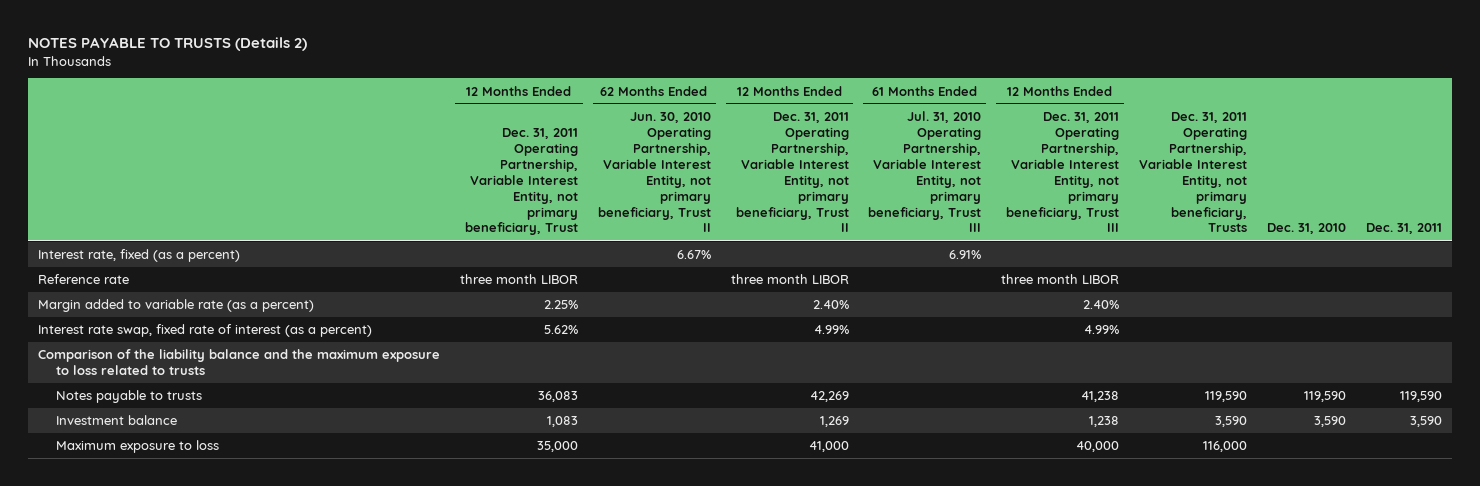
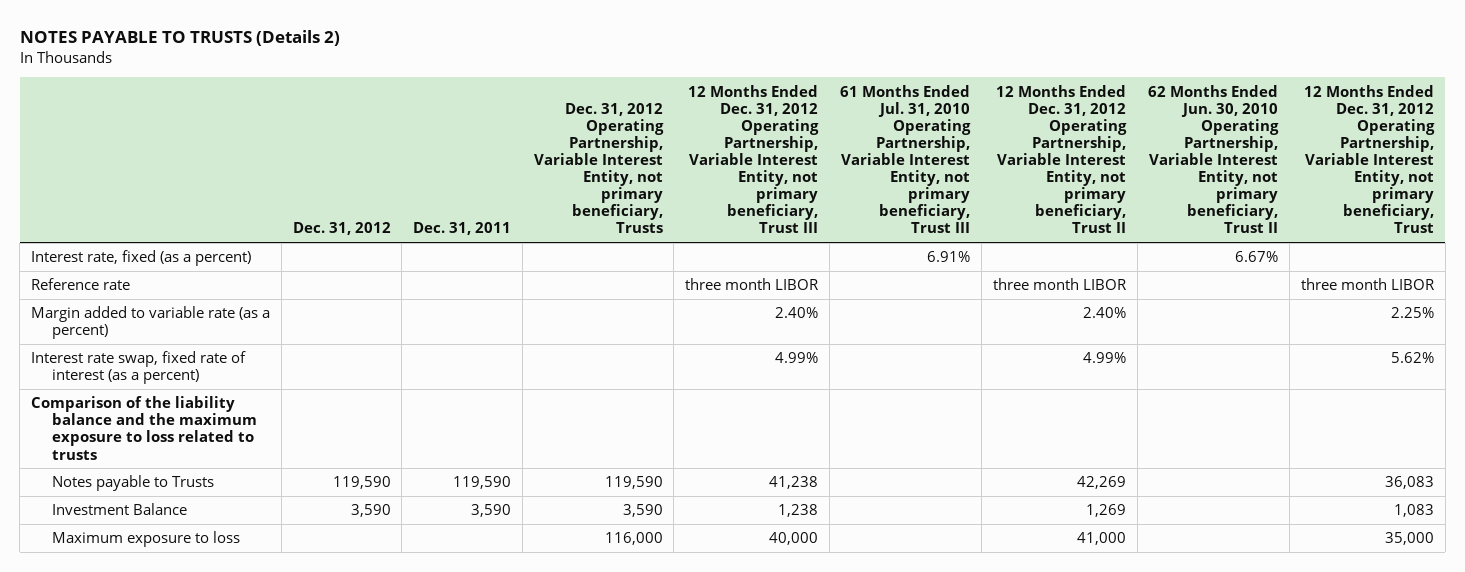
- | 12 Months Ended Dec. 31, 2011 Operating Partnership, Variable Interest Entity, not primary beneficiary, Trust | 62 Months Ended Jun. 30, 2010 Operating Partnership, Variable Interest Entity, not primary beneficiary, Trust II | 12 Months Ended Dec. 31, 2011 Operating Partnership, Variable Interest Entity, not primary beneficiary, Trust II | 61 Months Ended Jul. 31, 2010 Operating Partnership, Variable Interest Entity, not primary beneficiary, Trust III | 12 Months Ended Dec. 31, 2011 Operating Partnership, Variable Interest Entity, not primary beneficiary, Trust III | Dec. 31, 2011 Operating Partnership, Variable Interest Entity, not primary beneficiary, Trusts | Dec. 31, 2010 | Dec. 31, 2011
+ | Dec. 31, 2012 | Dec. 31, 2011 | Dec. 31, 2012 Operating Partnership, Variable Interest Entity, not primary beneficiary, Trusts | 12 Months Ended Dec. 31, 2012 Operating Partnership, Variable Interest Entity, not primary beneficiary, Trust III | 61 Months Ended Jul. 31, 2010 Operating Partnership, Variable Interest Entity, not primary beneficiary, Trust III | 12 Months Ended Dec. 31, 2012 Operating Partnership, Variable Interest Entity, not primary beneficiary, Trust II | 62 Months Ended Jun. 30, 2010 Operating Partnership, Variable Interest Entity, not primary beneficiary, Trust II | 12 Months Ended Dec. 31, 2012 Operating Partnership, Variable Interest Entity, not primary beneficiary, Trust
- Notes payable to trusts | 36,083 | | 42,269 | | 41,238 | 119,590 | 119,590 | 119,590
- Investment balance | 1,083 | | 1,269 | | 1,238 | 3,590 | 3,590 | 3,590
+ Notes payable to Trusts | 119,590 | 119,590 | 119,590 | 41,238 | | 42,269 | | 36,083
+ Investment Balance | 3,590 | 3,590 | 3,590 | 1,238 | | 1,269 | | 1,083

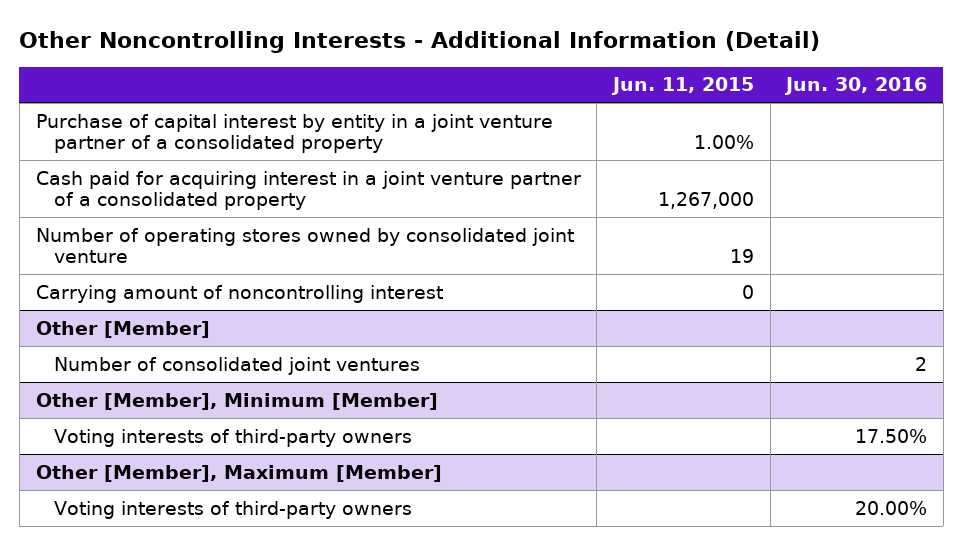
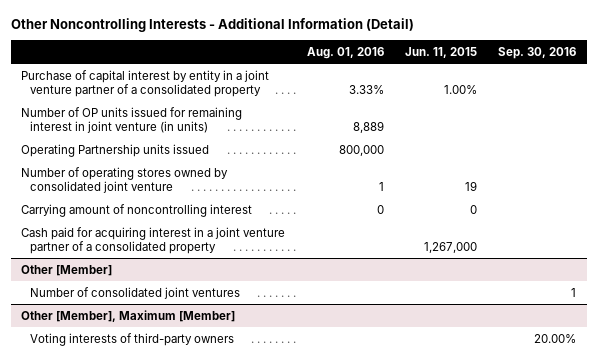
- | Jun. 11, 2015 | Jun. 30, 2016
+ | Aug. 01, 2016 | Jun. 11, 2015 | Sep. 30, 2016
+ Number of OP units issued for remaining interest in joint venture (in units) | 8,889 | |
+ Operating Partnership units issued | 800,000 | |
moved down: Cash paid for acquiring interest in a joint venture partner of a consolidated property | | 1,267,000 |
- Other [Member], Minimum [Member]
- Voting interests of third-party owners | | 17.50%

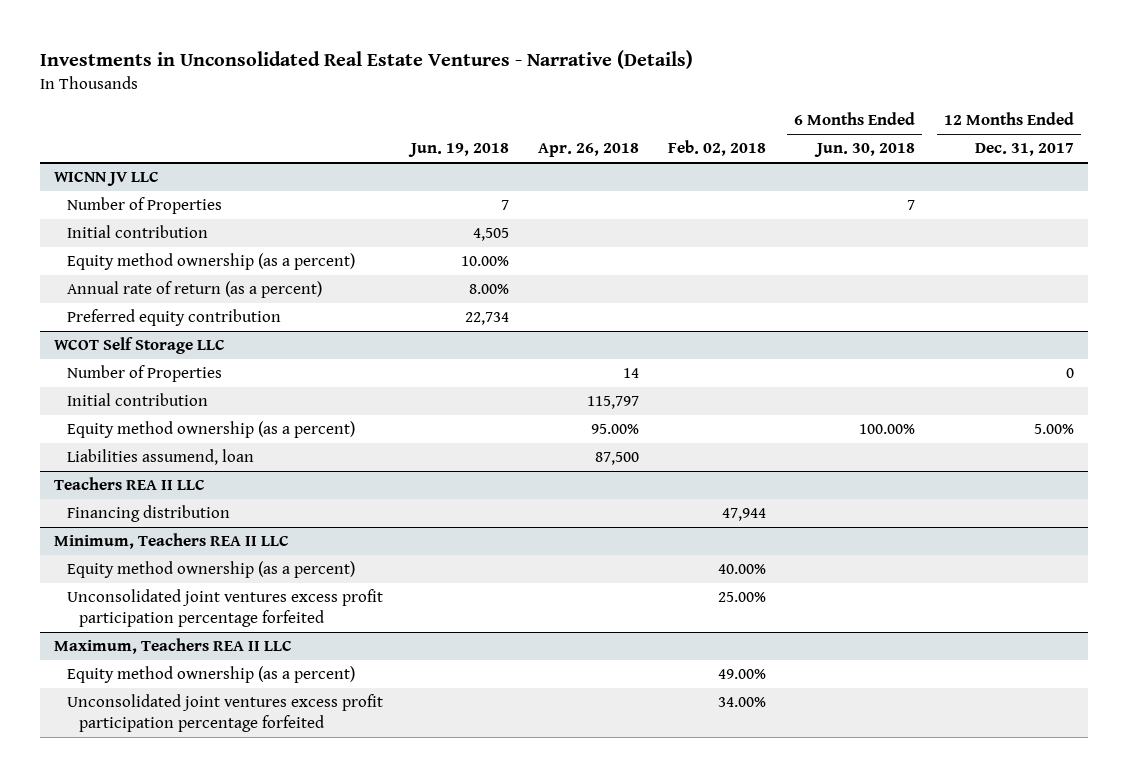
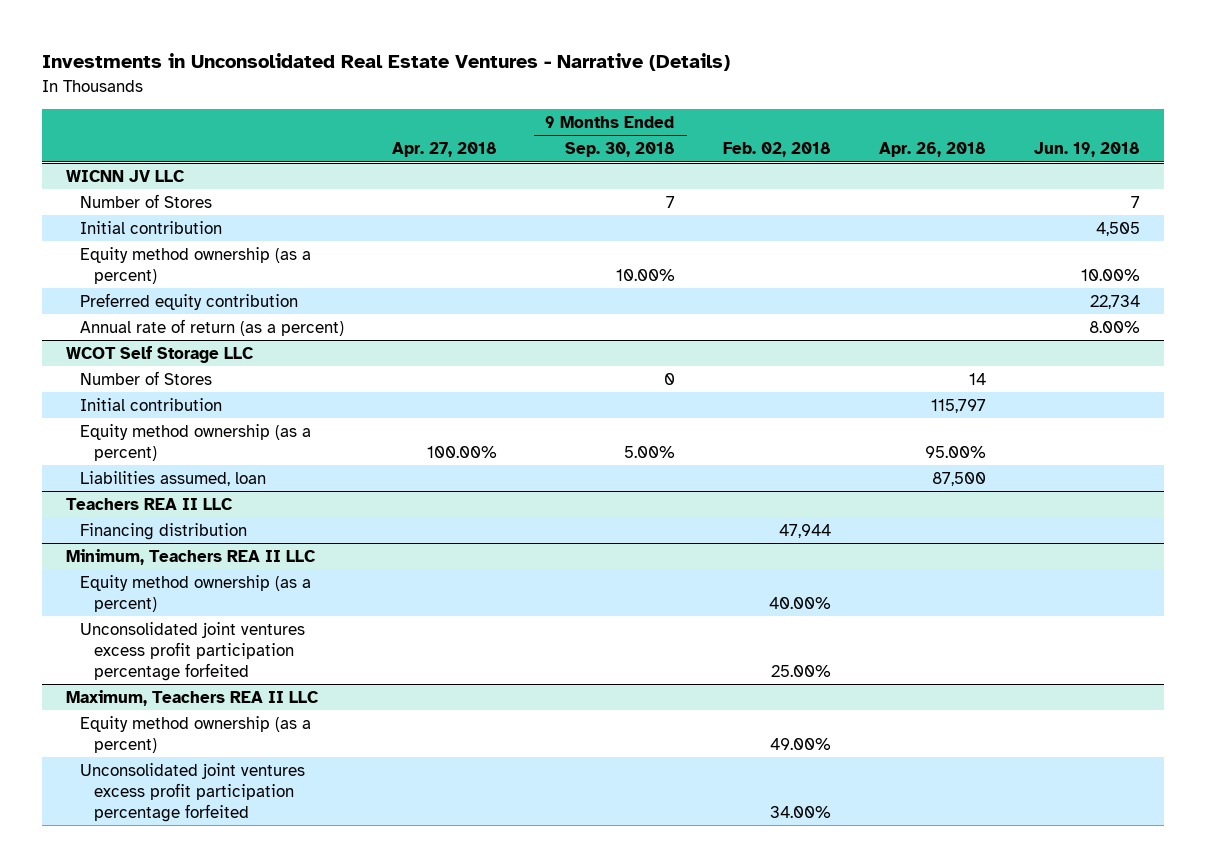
- | Jun. 19, 2018 | Apr. 26, 2018 | Feb. 02, 2018 | 6 Months Ended Jun. 30, 2018 | 12 Months Ended Dec. 31, 2017
+ | Apr. 27, 2018 | 9 Months Ended Sep. 30, 2018 | Feb. 02, 2018 | Apr. 26, 2018 | Jun. 19, 2018
@ WICNN JV LLC
- Number of Properties | 7 | | | 7 |
+ Number of Stores | | 7 | | | 7
moved down: Annual rate of return (as a percent) | | | | | 8.00%
@ WCOT Self Storage LLC
- Number of Properties | | 14 | | | 0
+ Number of Stores | | 0 | | 14 |
- Liabilities assumend, loan | | 87,500 | | |
+ Liabilities assumed, loan | | | | 87,500 |

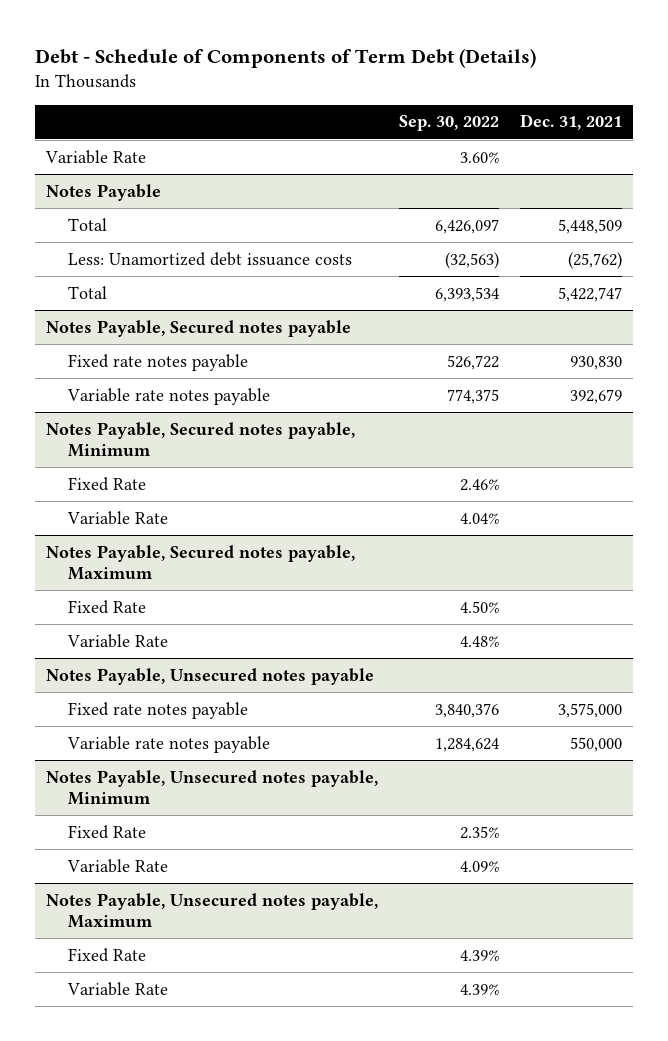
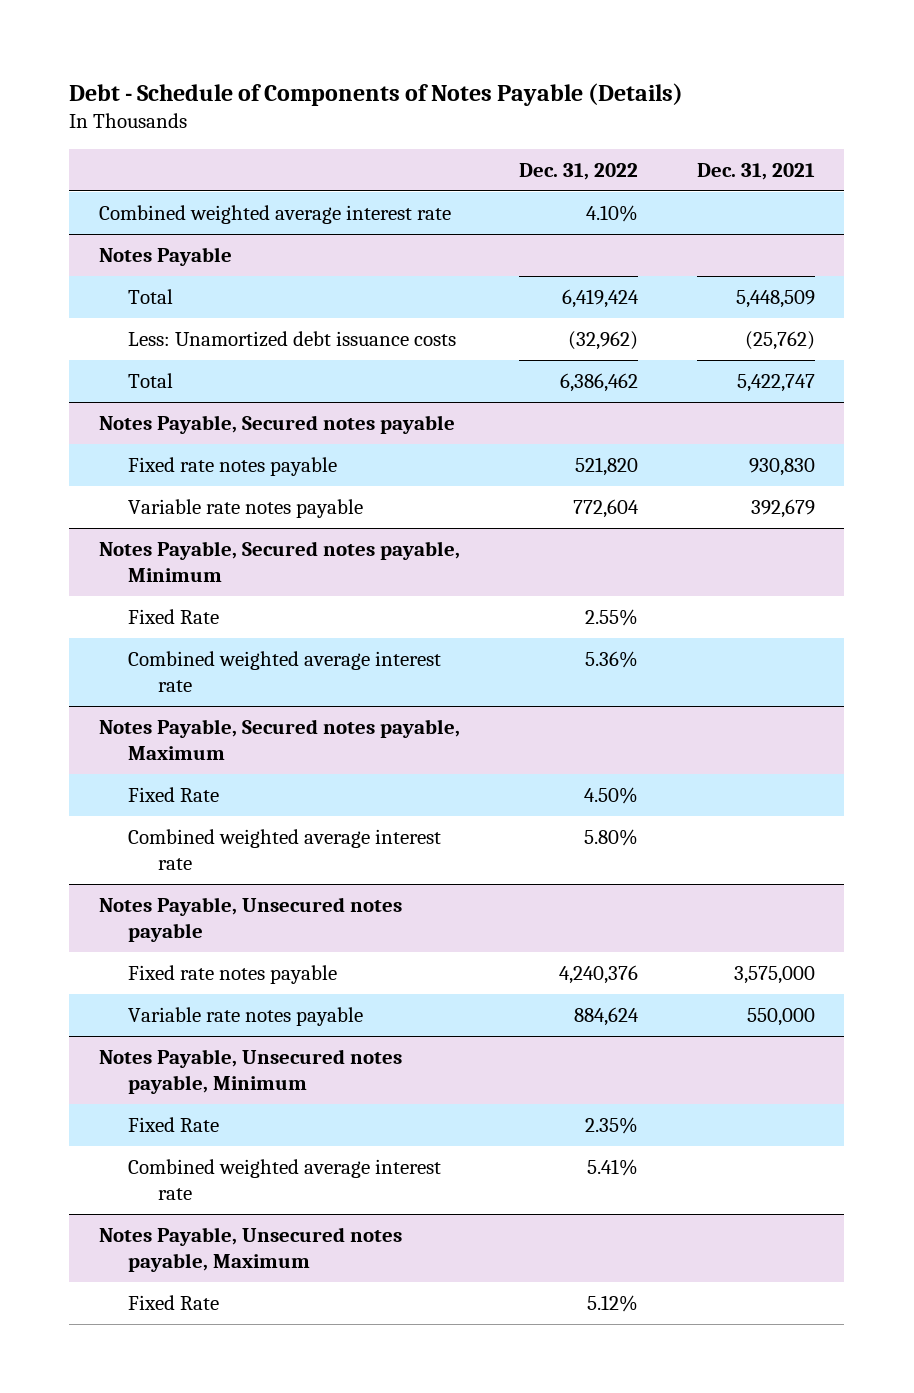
- Debt - Schedule of Components of Term Debt (Details)
+ Debt - Schedule of Components of Notes Payable (Details)
- | Sep. 30, 2022 | Dec. 31, 2021
+ | Dec. 31, 2022 | Dec. 31, 2021
- Variable Rate | 3.60% |
+ Combined weighted average interest rate | 4.10% |
@ Notes Payable, Secured notes payable, Minimum
- Variable Rate | 4.04% |
+ Combined weighted average interest rate | 5.36% |
@ Notes Payable, Secured notes payable, Maximum
- Variable Rate | 4.48% |
+ Combined weighted average interest rate | 5.80% |
@ Notes Payable, Unsecured notes payable, Minimum
- Variable Rate | 4.09% |
+ Combined weighted average interest rate | 5.41% |
@ Notes Payable, Unsecured notes payable, Maximum
- Variable Rate | 4.39% |

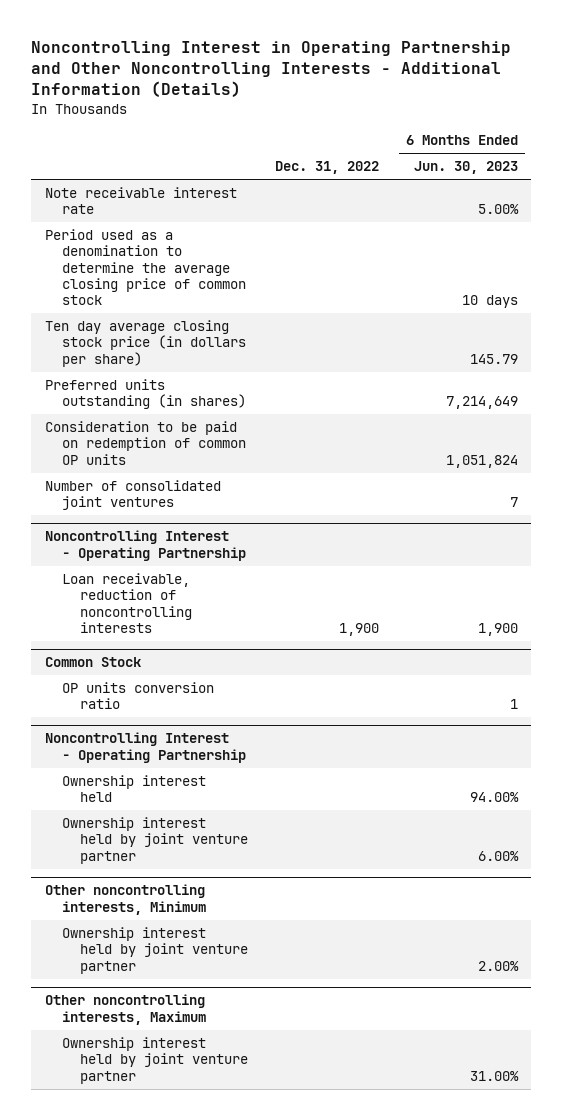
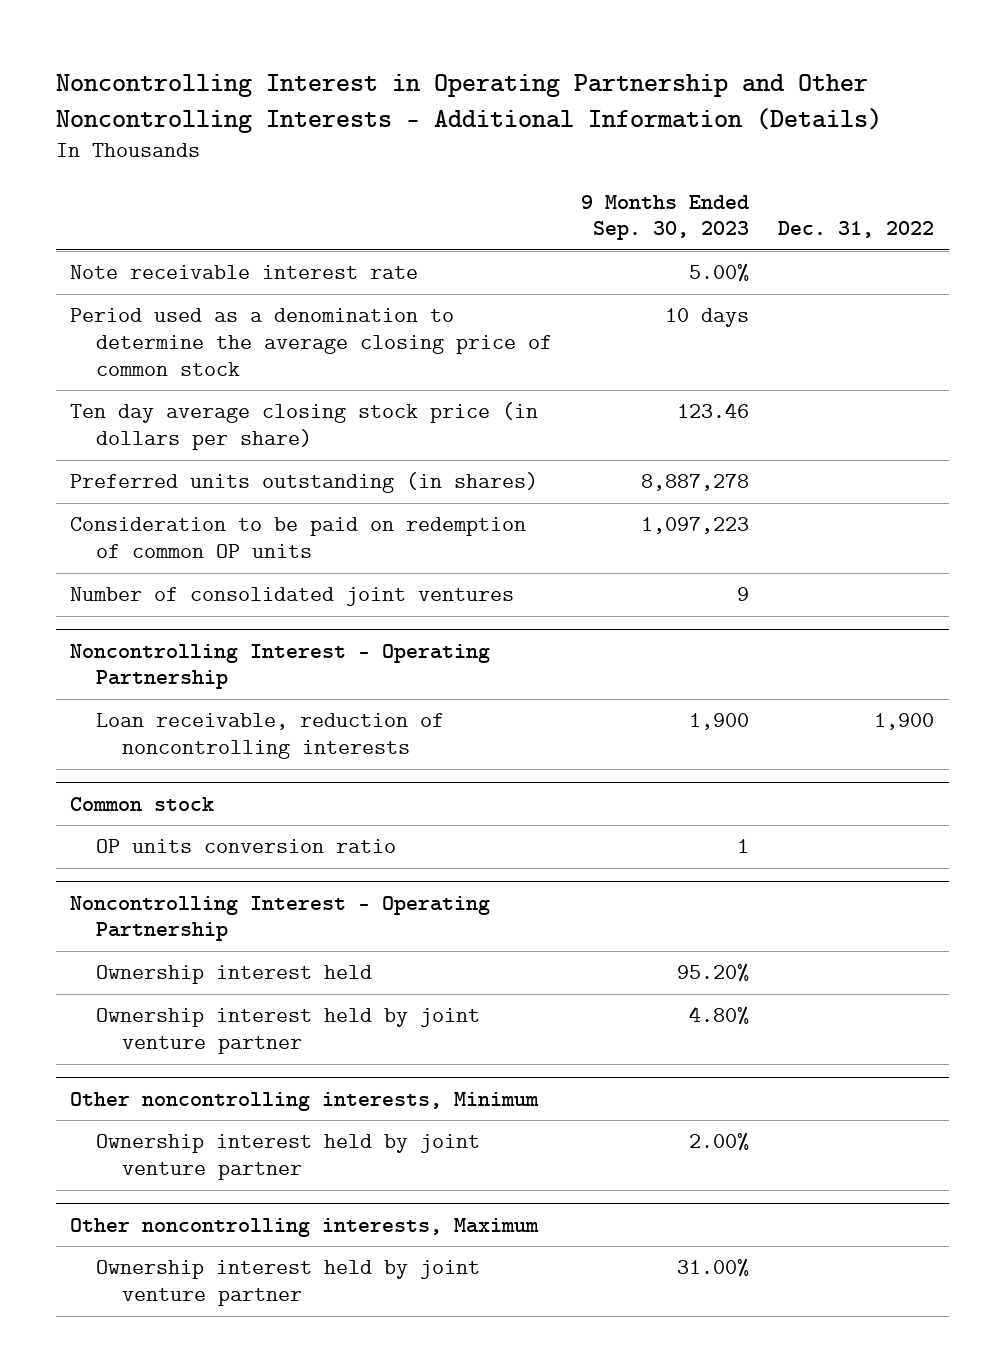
- | Dec. 31, 2022 | 6 Months Ended Jun. 30, 2023
+ | 9 Months Ended Sep. 30, 2023 | Dec. 31, 2022
- Common Stock
+ Common stock

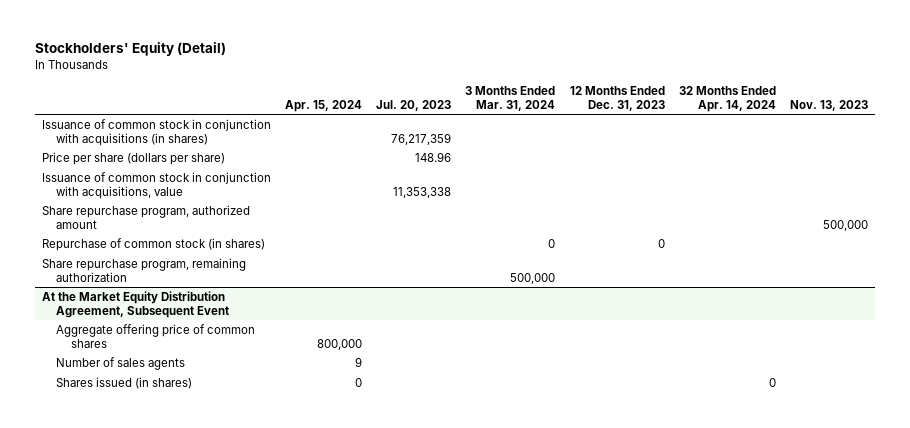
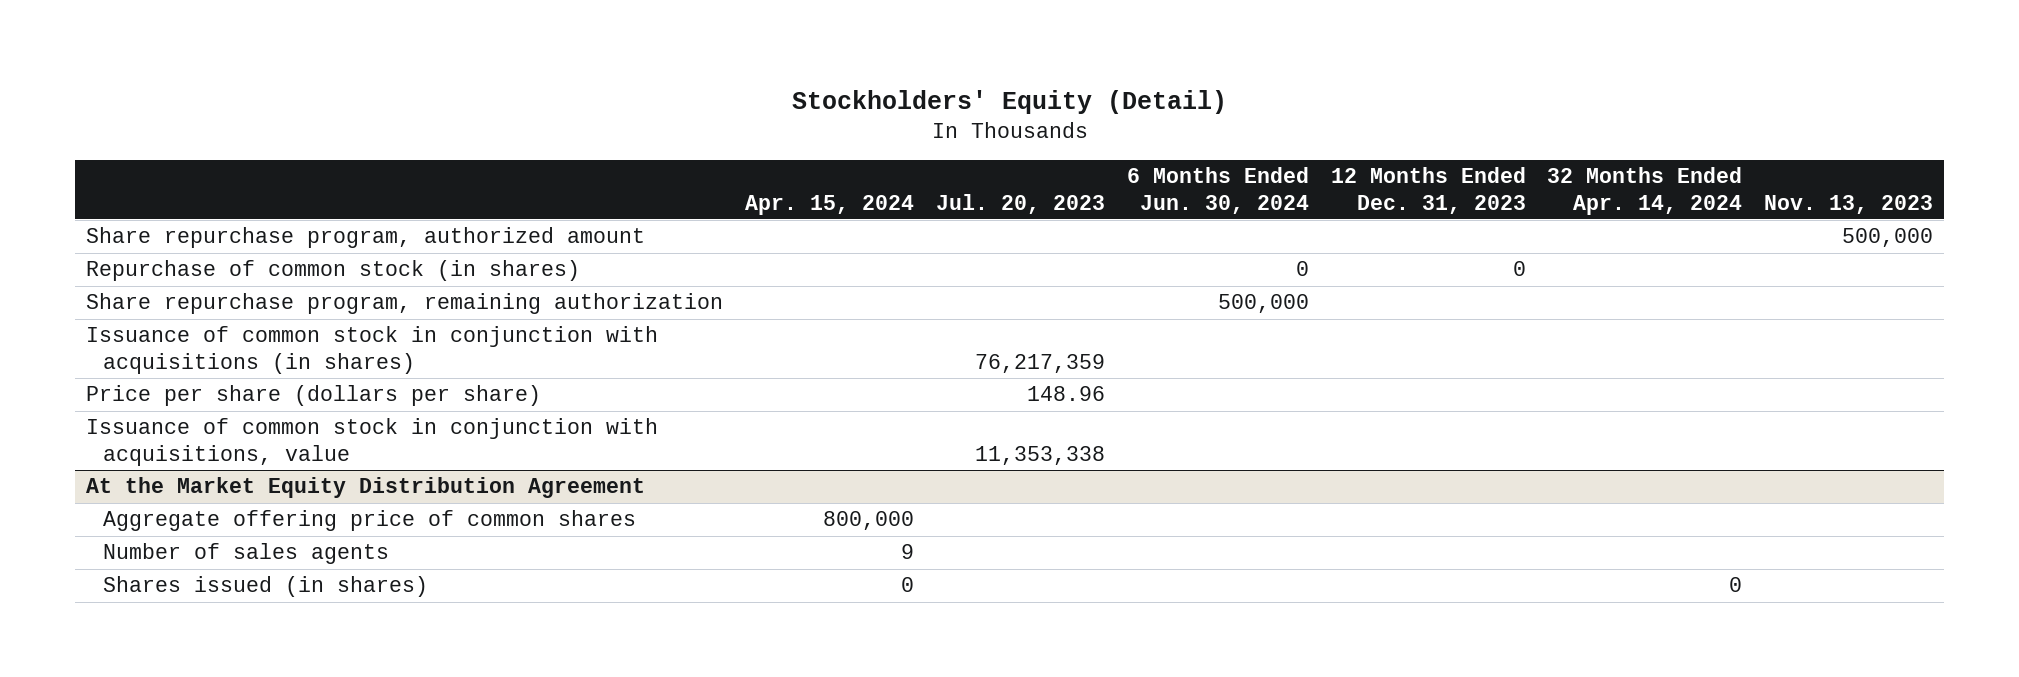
- | Apr. 15, 2024 | Jul. 20, 2023 | 3 Months Ended Mar. 31, 2024 | 12 Months Ended Dec. 31, 2023 | 32 Months Ended Apr. 14, 2024 | Nov. 13, 2023
+ | Apr. 15, 2024 | Jul. 20, 2023 | 6 Months Ended Jun. 30, 2024 | 12 Months Ended Dec. 31, 2023 | 32 Months Ended Apr. 14, 2024 | Nov. 13, 2023
- At the Market Equity Distribution Agreement, Subsequent Event
moved down: Issuance of common stock in conjunction with acquisitions (in shares) | | 76,217,359 | | | |
moved down: Price per share (dollars per share) | | 148.96 | | | |
moved down: Issuance of common stock in conjunction with acquisitions, value | | 11,353,338 | | | |
+ At the Market Equity Distribution Agreement

